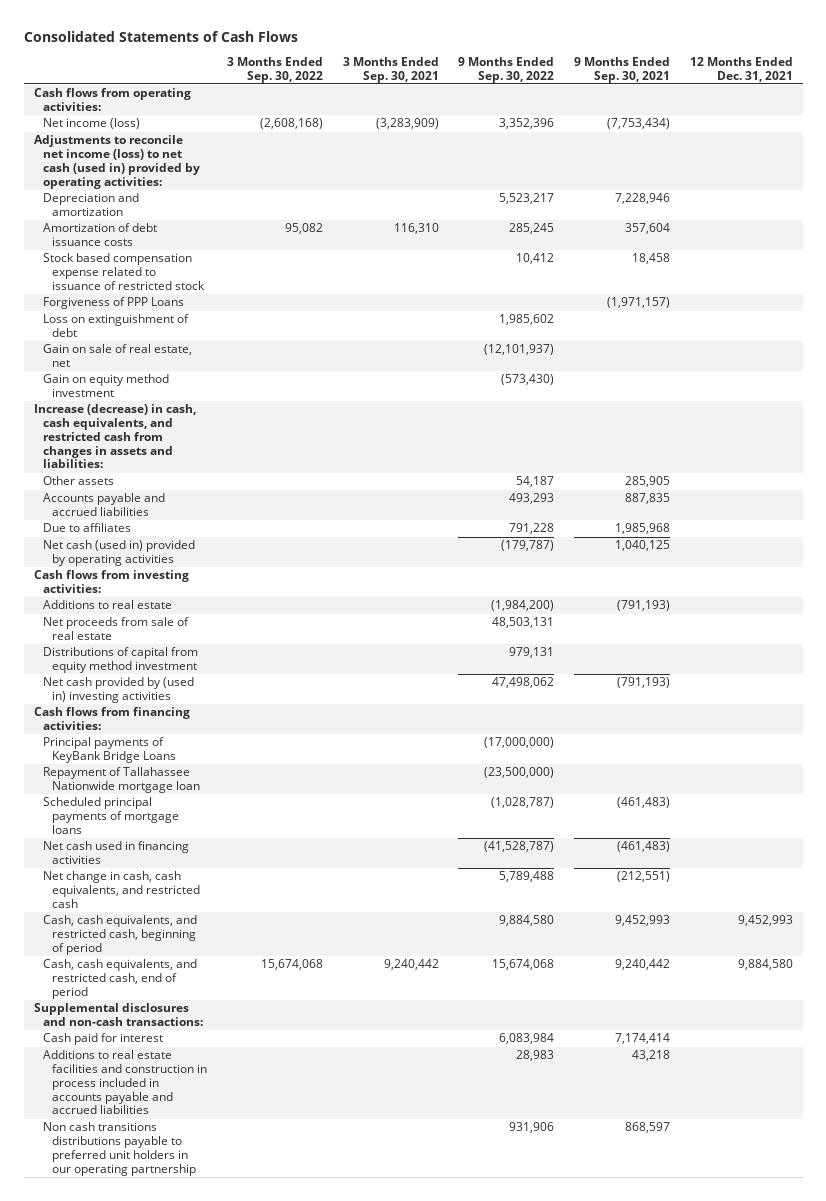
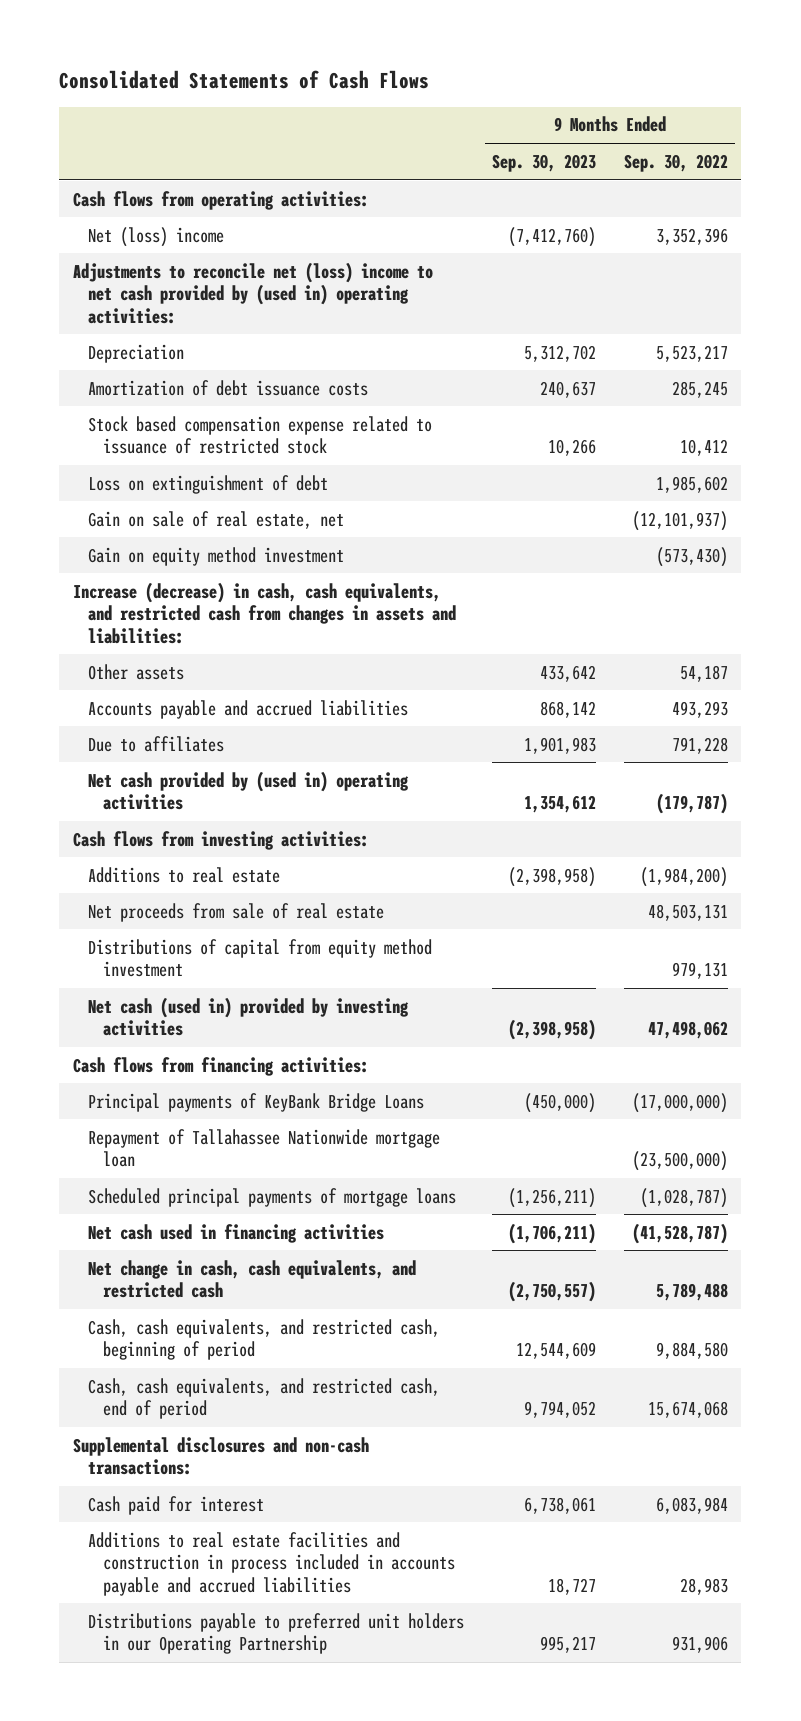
- | 3 Months Ended Sep. 30, 2022 | 3 Months Ended Sep. 30, 2021 | 9 Months Ended Sep. 30, 2022 | 9 Months Ended Sep. 30, 2021 | 12 Months Ended Dec. 31, 2021
+ | 9 Months Ended Sep. 30, 2023 | 9 Months Ended Sep. 30, 2022
- Net income (loss) | (2,608,168) | (3,283,909) | 3,352,396 | (7,753,434) |
- Adjustments to reconcile net income (loss) to net cash (used in) provided by operating activities:
- Depreciation and amortization | | | 5,523,217 | 7,228,946 |
+ Net (loss) income | (7,412,760) | 3,352,396
+ Adjustments to reconcile net (loss) income to net cash provided by (used in) operating activities:
+ Depreciation | 5,312,702 | 5,523,217
- Forgiveness of PPP Loans | | | | (1,971,157) |
- Net cash (used in) provided by operating activities | | | (179,787) | 1,040,125 |
+ Net cash provided by (used in) operating activities | 1,354,612 | (179,787)
- Net cash provided by (used in) investing activities | | | 47,498,062 | (791,193) |
+ Net cash (used in) provided by investing activities | (2,398,958) | 47,498,062
- Non cash transitions distributions payable to preferred unit holders in our operating partnership | | | 931,906 | 868,597 |
+ Distributions payable to preferred unit holders in our Operating Partnership | 995,217 | 931,906

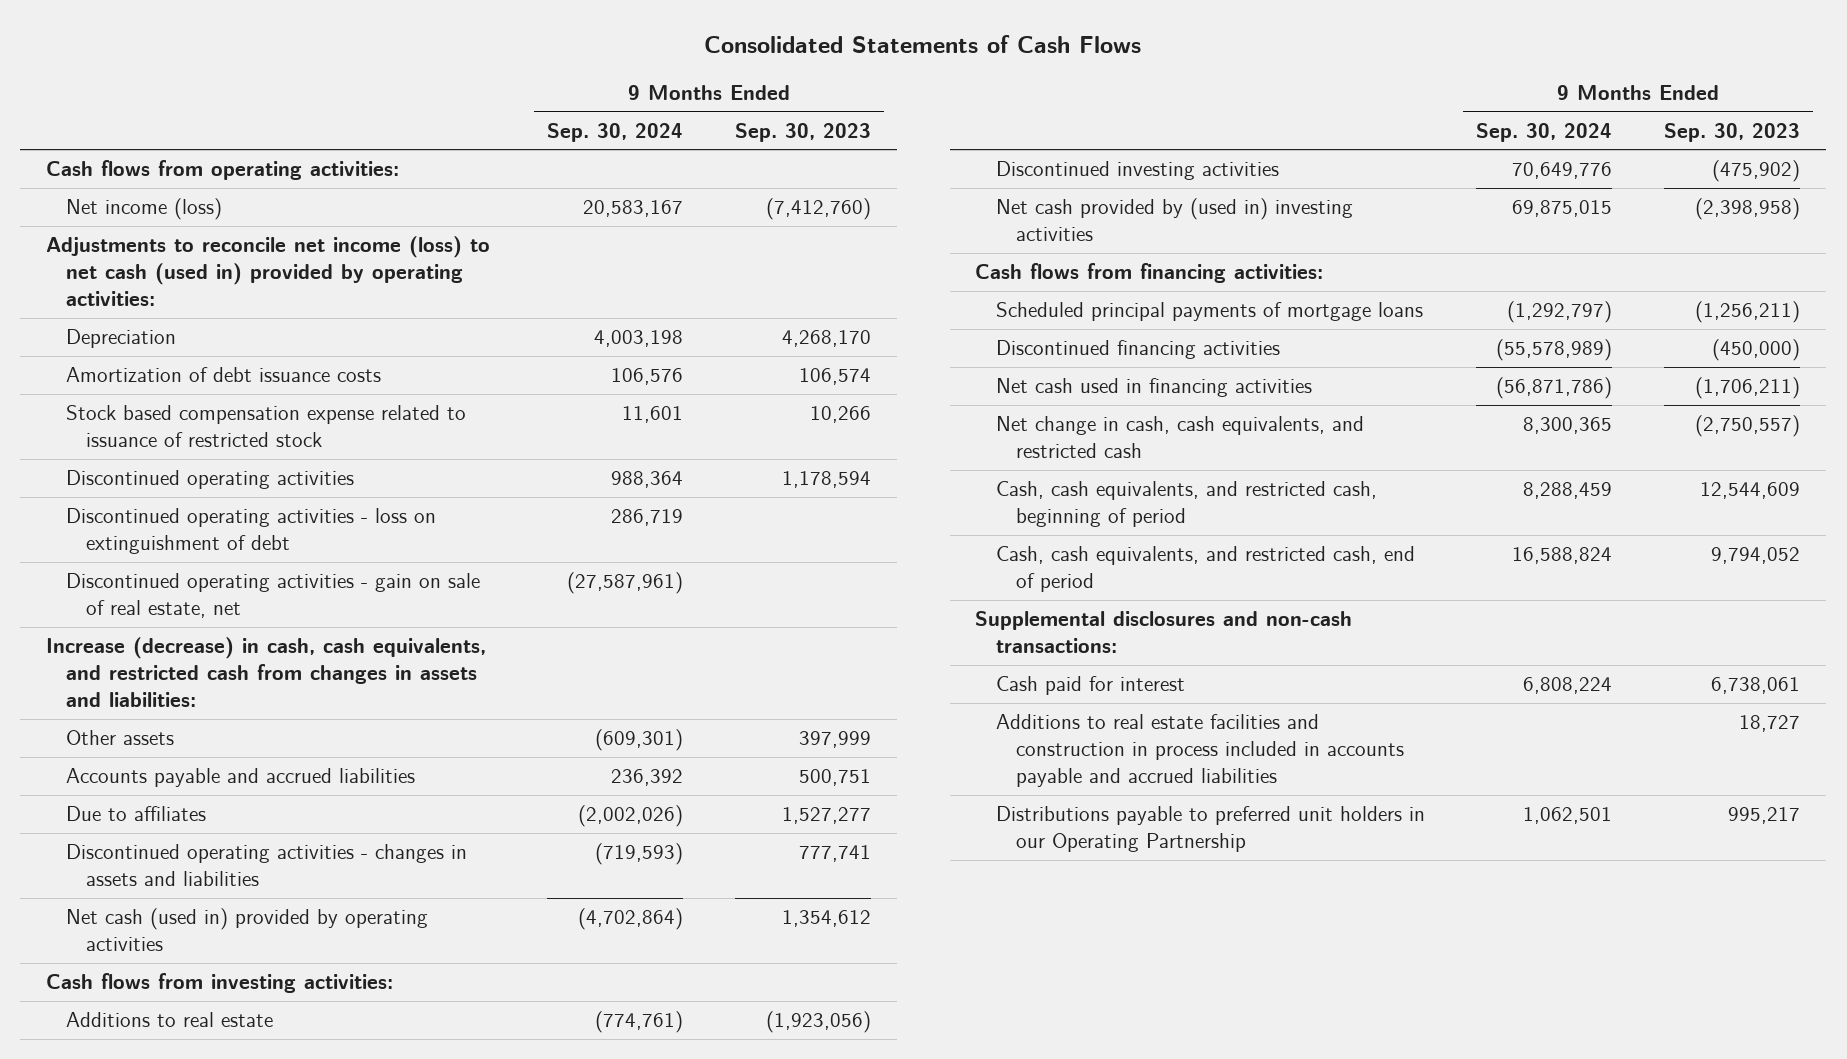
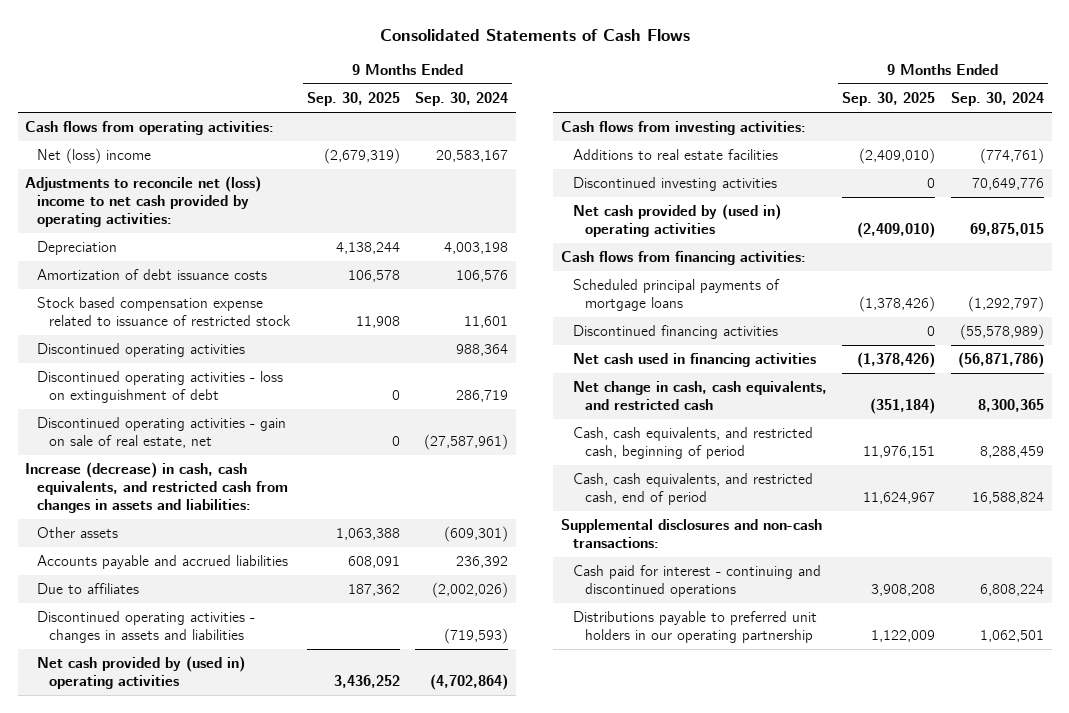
- | 9 Months Ended Sep. 30, 2024 | 9 Months Ended Sep. 30, 2023
+ | 9 Months Ended Sep. 30, 2025 | 9 Months Ended Sep. 30, 2024
- Net income (loss) | 20,583,167 | (7,412,760)
- Adjustments to reconcile net income (loss) to net cash (used in) provided by operating activities:
+ Net (loss) income | (2,679,319) | 20,583,167
+ Adjustments to reconcile net (loss) income to net cash provided by operating activities:
- Net cash (used in) provided by operating activities | (4,702,864) | 1,354,612
+ Net cash provided by (used in) operating activities | 3,436,252 | (4,702,864)
- Additions to real estate | (774,761) | (1,923,056)
+ Additions to real estate facilities | (2,409,010) | (774,761)
- Net cash provided by (used in) investing activities | 69,875,015 | (2,398,958)
+ Net cash provided by (used in) operating activities | (2,409,010) | 69,875,015
- Cash paid for interest | 6,808,224 | 6,738,061
- Additions to real estate facilities and construction in process included in accounts payable and accrued liabilities | | 18,727
- Distributions payable to preferred unit holders in our Operating Partnership | 1,062,501 | 995,217
+ Cash paid for interest - continuing and discontinued operations | 3,908,208 | 6,808,224
+ Distributions payable to preferred unit holders in our operating partnership | 1,122,009 | 1,062,501

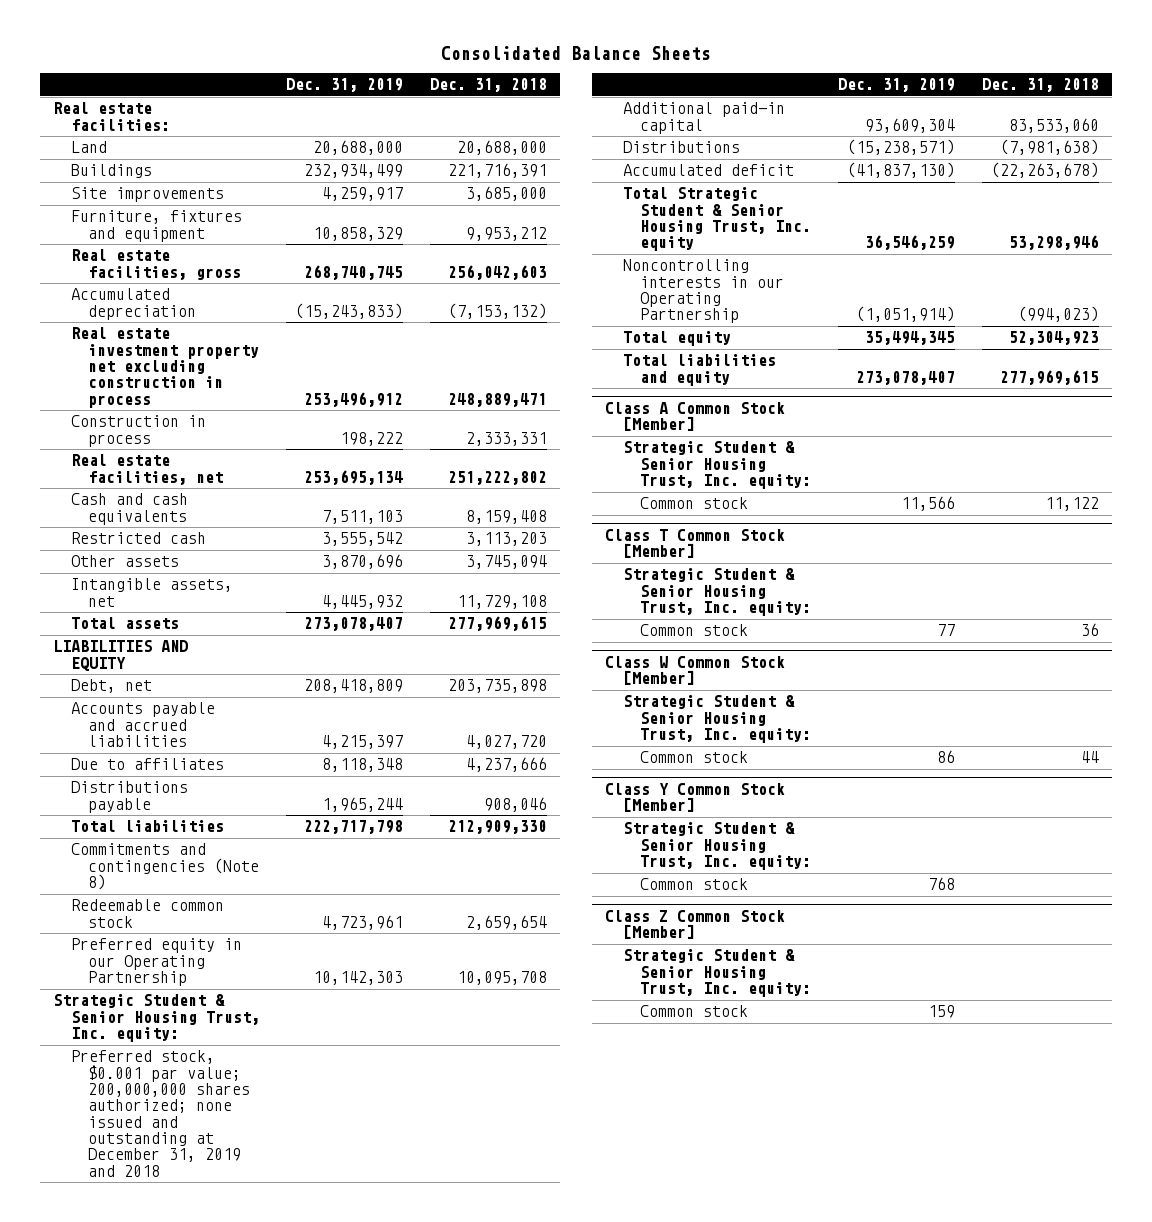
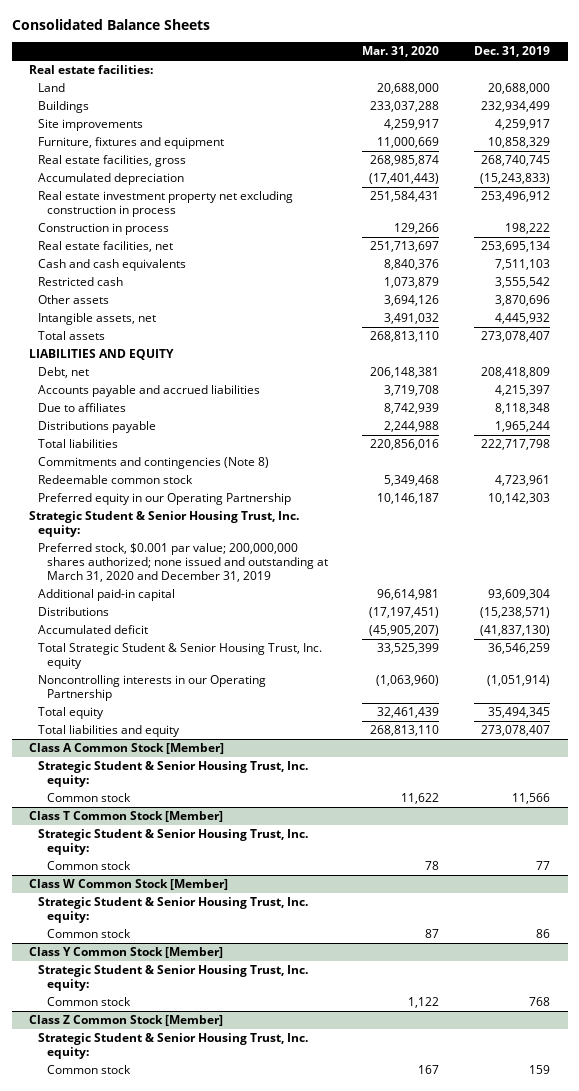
- | Dec. 31, 2019 | Dec. 31, 2018
+ | Mar. 31, 2020 | Dec. 31, 2019
- Preferred stock, $0.001 par value; 200,000,000 shares authorized; none issued and outstanding at December 31, 2019 and 2018
+ Preferred stock, $0.001 par value; 200,000,000 shares authorized; none issued and outstanding at March 31, 2020 and December 31, 2019

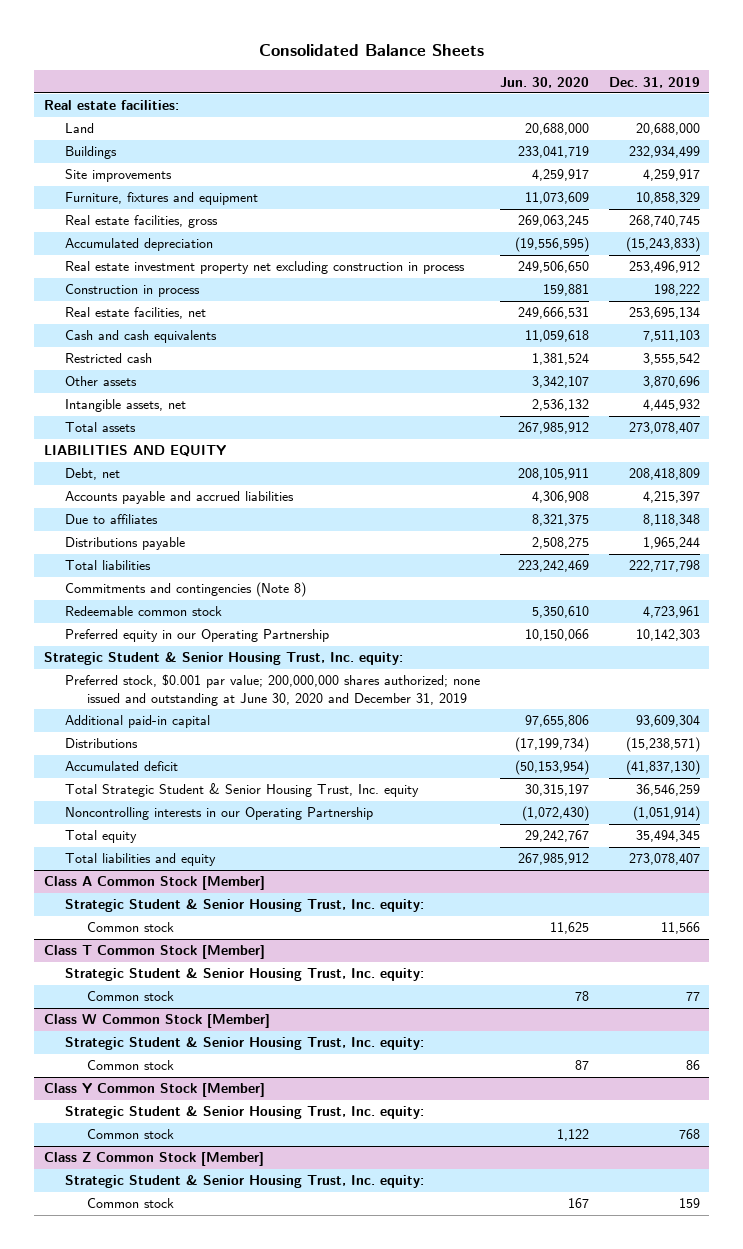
- | Mar. 31, 2020 | Dec. 31, 2019
+ | Jun. 30, 2020 | Dec. 31, 2019
- Preferred stock, $0.001 par value; 200,000,000 shares authorized; none issued and outstanding at March 31, 2020 and December 31, 2019
+ Preferred stock, $0.001 par value; 200,000,000 shares authorized; none issued and outstanding at June 30, 2020 and December 31, 2019

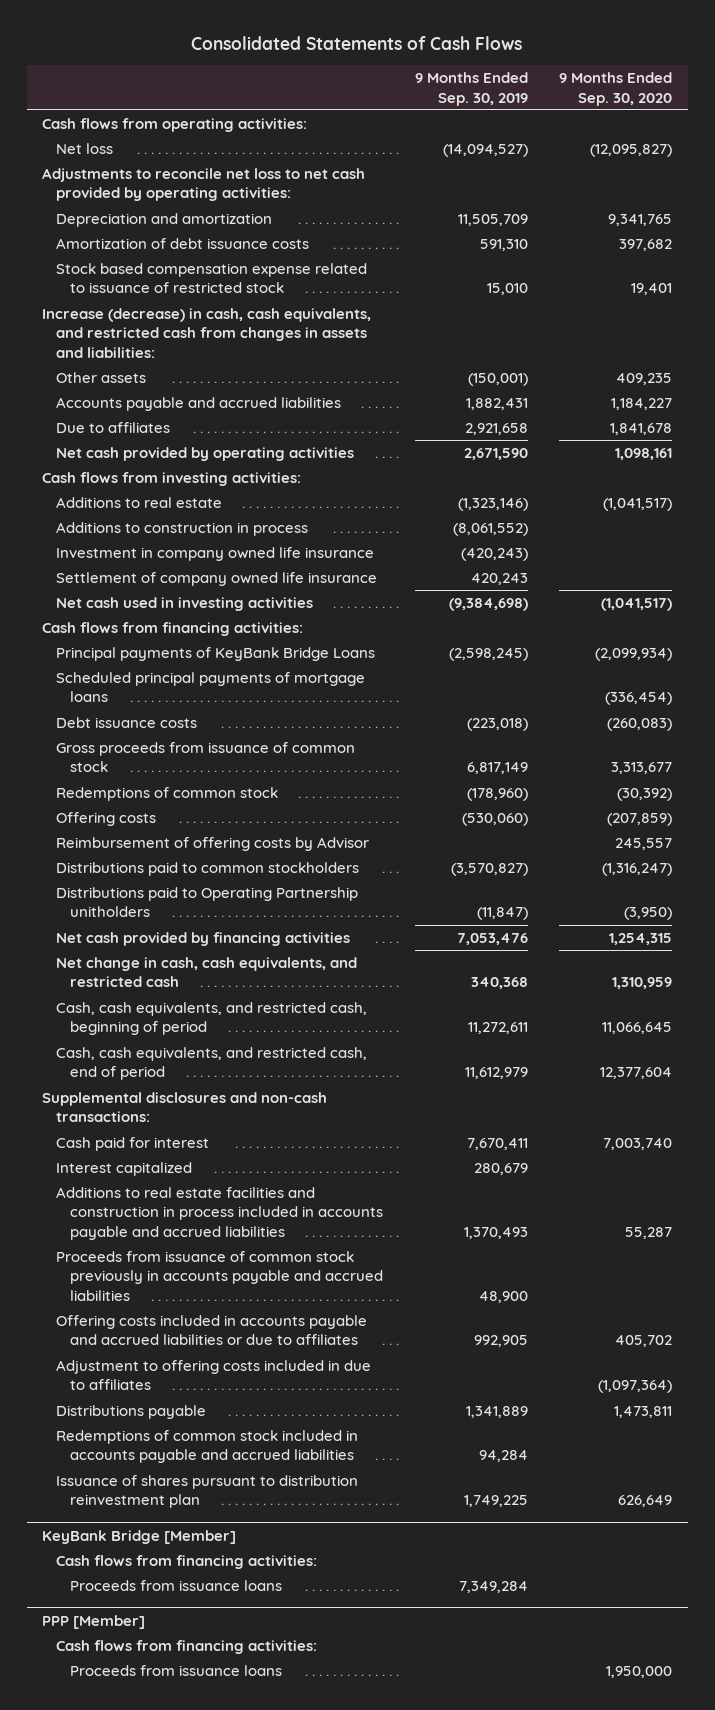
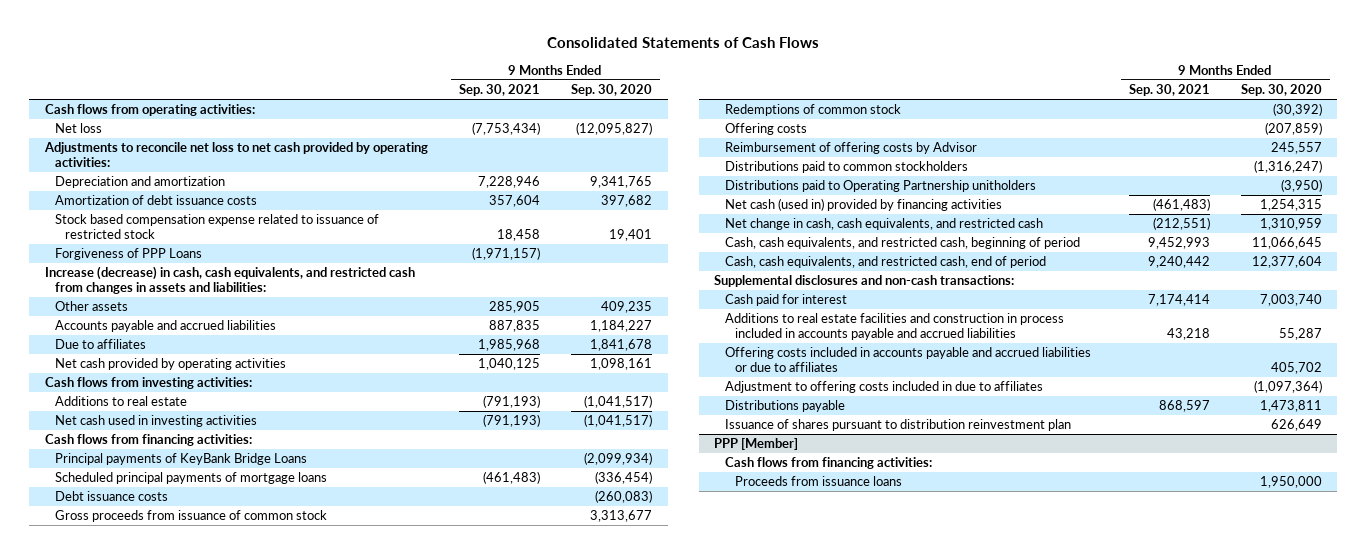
- | 9 Months Ended Sep. 30, 2019 | 9 Months Ended Sep. 30, 2020
+ | 9 Months Ended Sep. 30, 2021 | 9 Months Ended Sep. 30, 2020
+ Forgiveness of PPP Loans | (1,971,157) |
- Additions to construction in process | (8,061,552) |
- Investment in company owned life insurance | (420,243) |
- Settlement of company owned life insurance | 420,243 |
- Net cash provided by financing activities | 7,053,476 | 1,254,315
+ Net cash (used in) provided by financing activities | (461,483) | 1,254,315
- Interest capitalized | 280,679 |
- Proceeds from issuance of common stock previously in accounts payable and accrued liabilities | 48,900 |
- Redemptions of common stock included in accounts payable and accrued liabilities | 94,284 |
- KeyBank Bridge [Member]
- Cash flows from financing activities:
- Proceeds from issuance loans | 7,349,284 |

